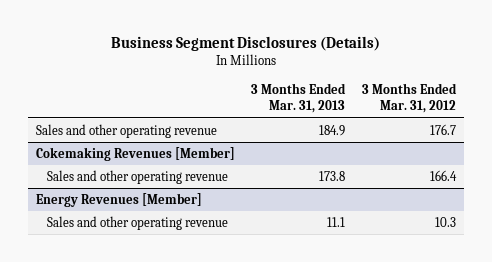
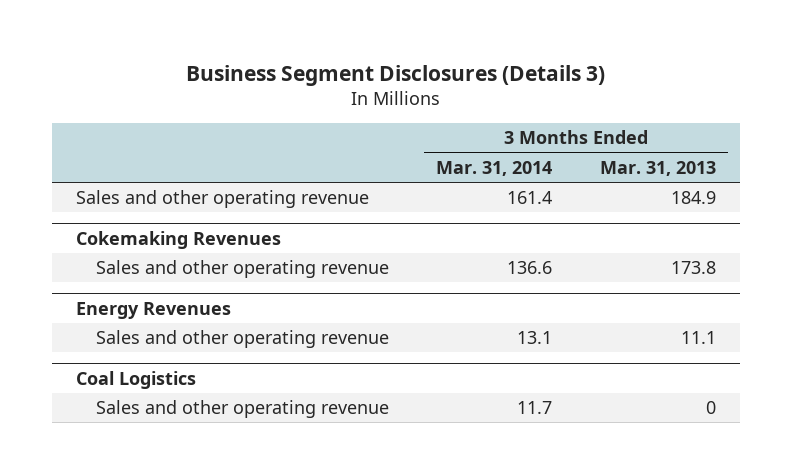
- Business Segment Disclosures (Details)
+ Business Segment Disclosures (Details 3)
- | 3 Months Ended Mar. 31, 2013 | 3 Months Ended Mar. 31, 2012
+ | 3 Months Ended Mar. 31, 2014 | 3 Months Ended Mar. 31, 2013
- Cokemaking Revenues [Member]
+ Cokemaking Revenues
- Energy Revenues [Member]
+ Energy Revenues
+ Coal Logistics
+ Sales and other operating revenue | 11.7 | 0

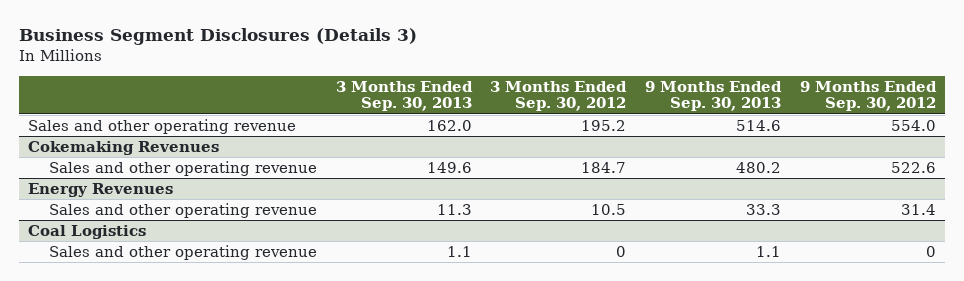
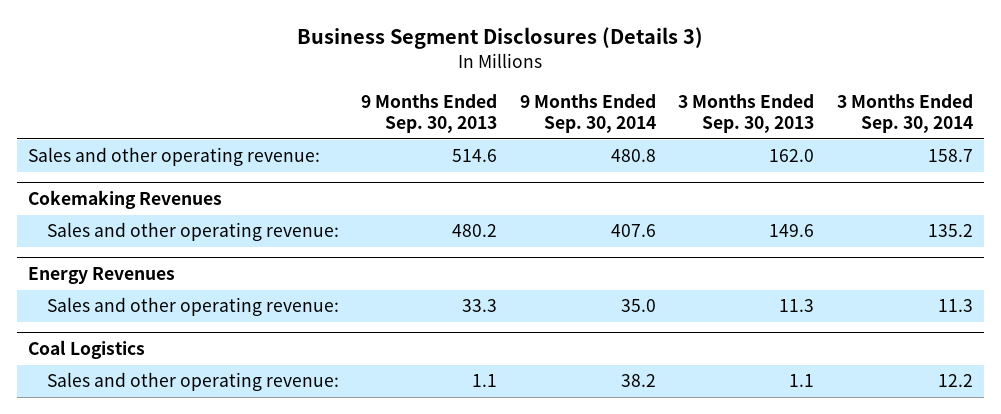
- | 3 Months Ended Sep. 30, 2013 | 3 Months Ended Sep. 30, 2012 | 9 Months Ended Sep. 30, 2013 | 9 Months Ended Sep. 30, 2012
+ | 9 Months Ended Sep. 30, 2013 | 9 Months Ended Sep. 30, 2014 | 3 Months Ended Sep. 30, 2013 | 3 Months Ended Sep. 30, 2014
- Sales and other operating revenue | 162.0 | 195.2 | 514.6 | 554.0
+ Sales and other operating revenue: | 514.6 | 480.8 | 162.0 | 158.7
@ Cokemaking Revenues
- Sales and other operating revenue | 149.6 | 184.7 | 480.2 | 522.6
+ Sales and other operating revenue: | 480.2 | 407.6 | 149.6 | 135.2
@ Energy Revenues
- Sales and other operating revenue | 11.3 | 10.5 | 33.3 | 31.4
+ Sales and other operating revenue: | 33.3 | 35.0 | 11.3 | 11.3
@ Coal Logistics
- Sales and other operating revenue | 1.1 | 0 | 1.1 | 0
+ Sales and other operating revenue: | 1.1 | 38.2 | 1.1 | 12.2

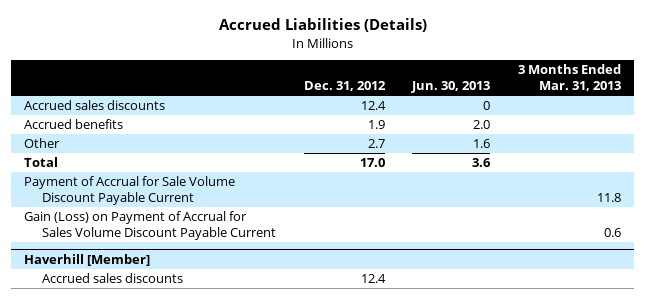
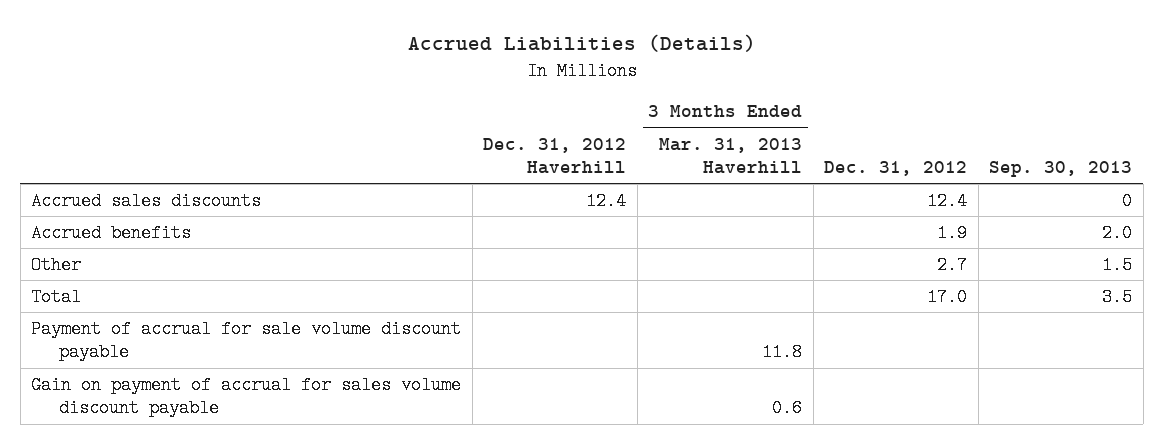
- | Dec. 31, 2012 | Jun. 30, 2013 | 3 Months Ended Mar. 31, 2013
+ | Dec. 31, 2012 Haverhill | 3 Months Ended Mar. 31, 2013 Haverhill | Dec. 31, 2012 | Sep. 30, 2013
- Payment of Accrual for Sale Volume Discount Payable Current | | | 11.8
- Gain (Loss) on Payment of Accrual for Sales Volume Discount Payable Current | | | 0.6
- Haverhill [Member]
- Accrued sales discounts | 12.4 | |
+ Payment of accrual for sale volume discount payable | | 11.8 | |
+ Gain on payment of accrual for sales volume discount payable | | 0.6 | |

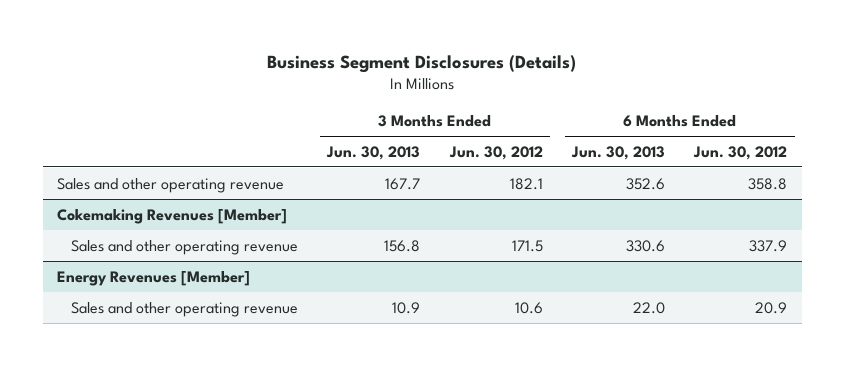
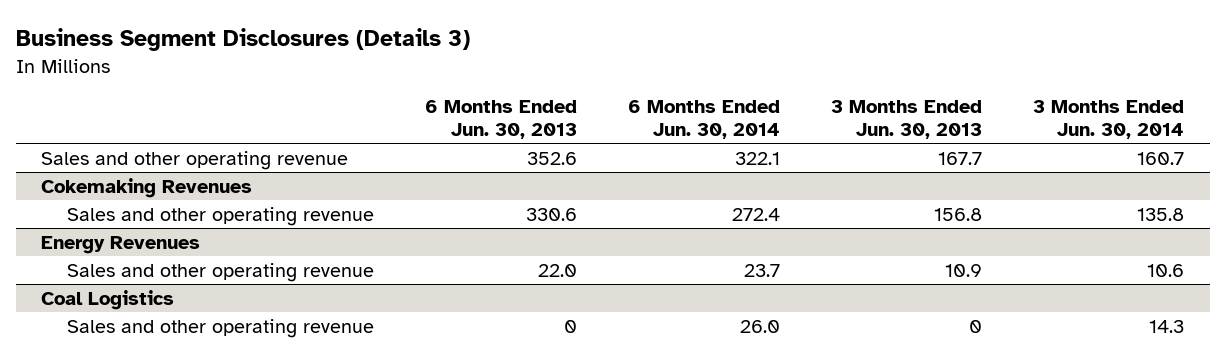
- Business Segment Disclosures (Details)
+ Business Segment Disclosures (Details 3)
- | 3 Months Ended Jun. 30, 2013 | 3 Months Ended Jun. 30, 2012 | 6 Months Ended Jun. 30, 2013 | 6 Months Ended Jun. 30, 2012
+ | 6 Months Ended Jun. 30, 2013 | 6 Months Ended Jun. 30, 2014 | 3 Months Ended Jun. 30, 2013 | 3 Months Ended Jun. 30, 2014
- Cokemaking Revenues [Member]
+ Cokemaking Revenues
- Energy Revenues [Member]
+ Energy Revenues
+ Coal Logistics
+ Sales and other operating revenue | 0 | 26.0 | 0 | 14.3

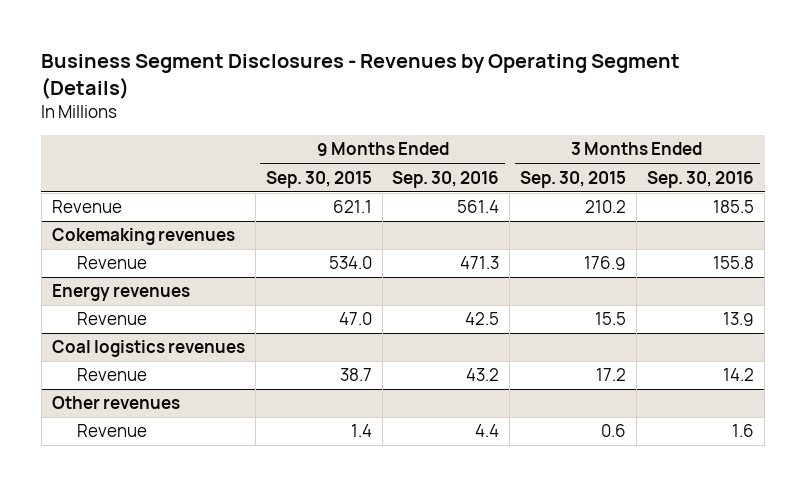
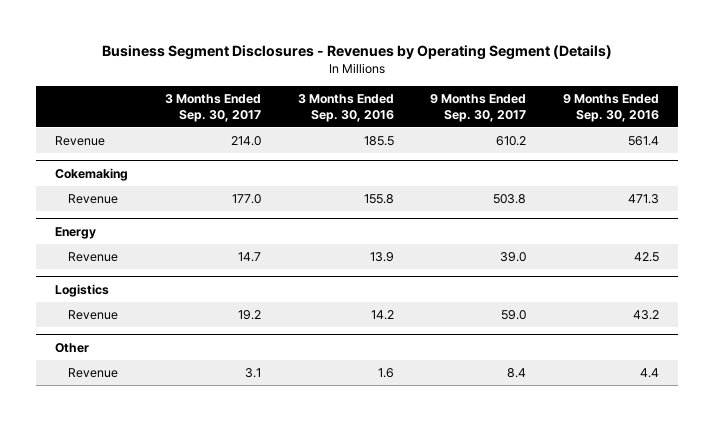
- | 9 Months Ended Sep. 30, 2015 | 9 Months Ended Sep. 30, 2016 | 3 Months Ended Sep. 30, 2015 | 3 Months Ended Sep. 30, 2016
+ | 3 Months Ended Sep. 30, 2017 | 3 Months Ended Sep. 30, 2016 | 9 Months Ended Sep. 30, 2017 | 9 Months Ended Sep. 30, 2016
- Cokemaking revenues
+ Cokemaking
- Energy revenues
+ Energy
- Coal logistics revenues
+ Logistics
- Other revenues
+ Other

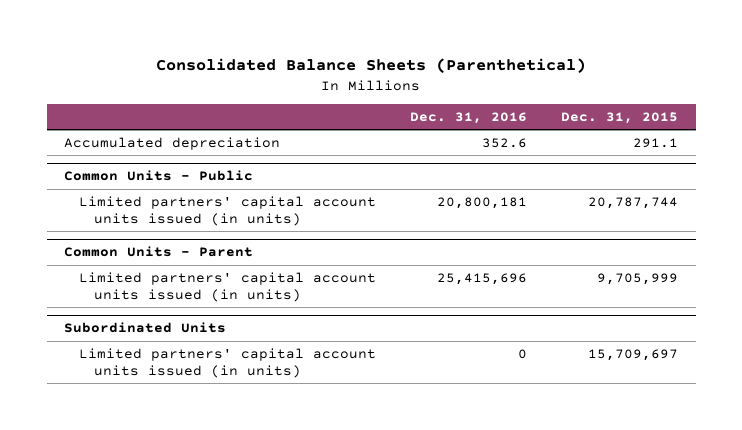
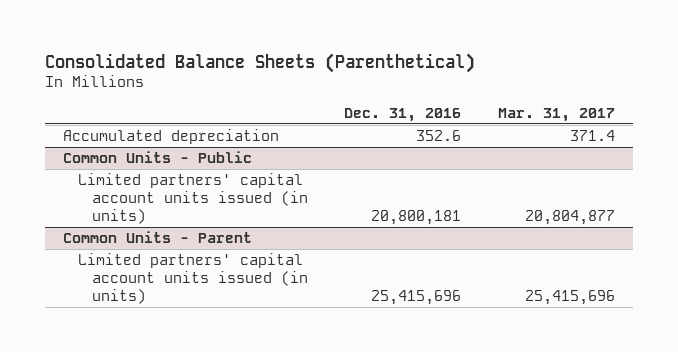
- | Dec. 31, 2016 | Dec. 31, 2015
+ | Dec. 31, 2016 | Mar. 31, 2017
- Subordinated Units
- Limited partners' capital account units issued (in units) | 0 | 15,709,697

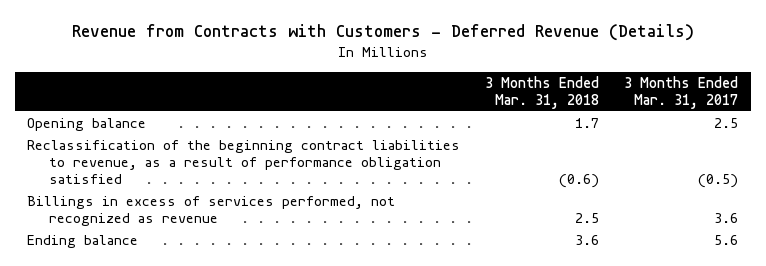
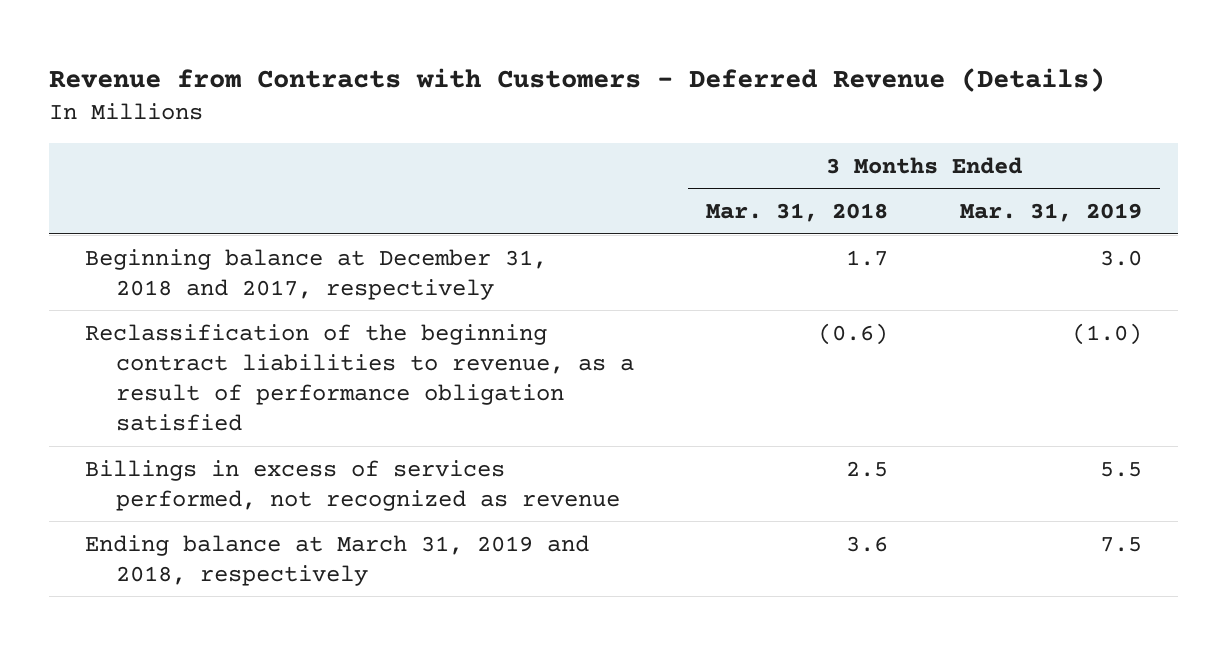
- | 3 Months Ended Mar. 31, 2018 | 3 Months Ended Mar. 31, 2017
+ | 3 Months Ended Mar. 31, 2018 | 3 Months Ended Mar. 31, 2019
- Opening balance | 1.7 | 2.5
+ Beginning balance at December 31, 2018 and 2017, respectively | 1.7 | 3.0
- Ending balance | 3.6 | 5.6
+ Ending balance at March 31, 2019 and 2018, respectively | 3.6 | 7.5

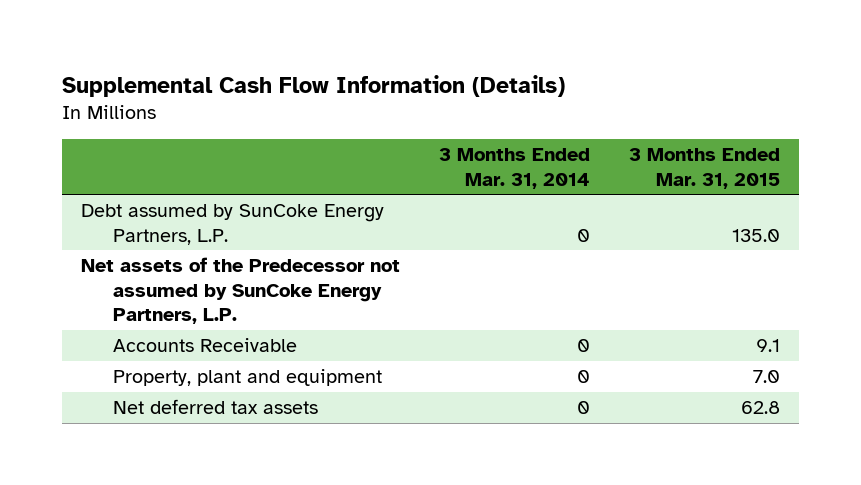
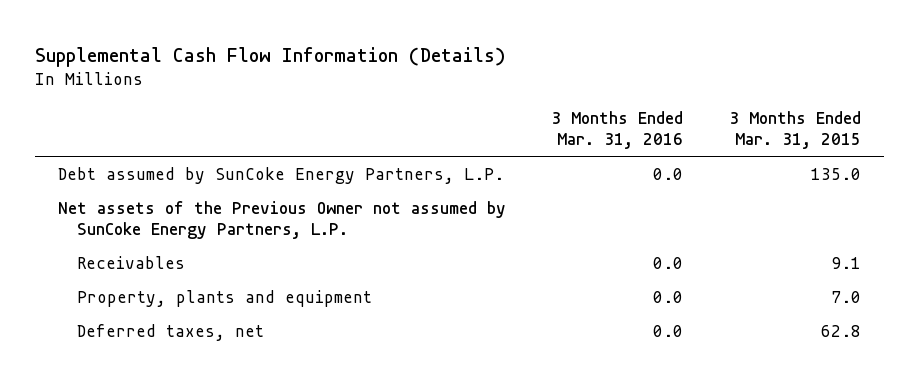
- | 3 Months Ended Mar. 31, 2014 | 3 Months Ended Mar. 31, 2015
+ | 3 Months Ended Mar. 31, 2016 | 3 Months Ended Mar. 31, 2015
- Net assets of the Predecessor not assumed by SunCoke Energy Partners, L.P.
- Accounts Receivable | 0 | 9.1
- Property, plant and equipment | 0 | 7.0
- Net deferred tax assets | 0 | 62.8
+ Net assets of the Previous Owner not assumed by SunCoke Energy Partners, L.P.
+ Receivables | 0.0 | 9.1
+ Property, plants and equipment | 0.0 | 7.0
+ Deferred taxes, net | 0.0 | 62.8

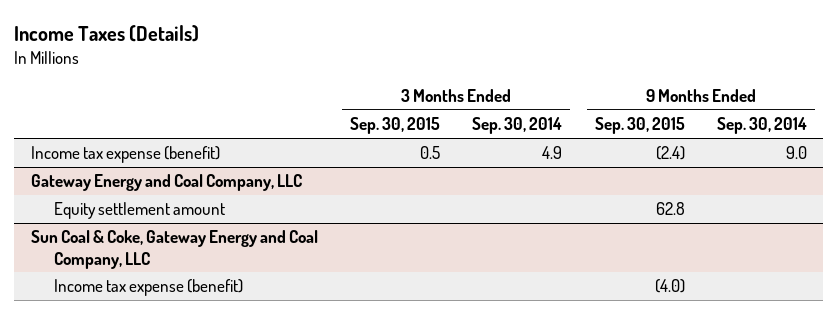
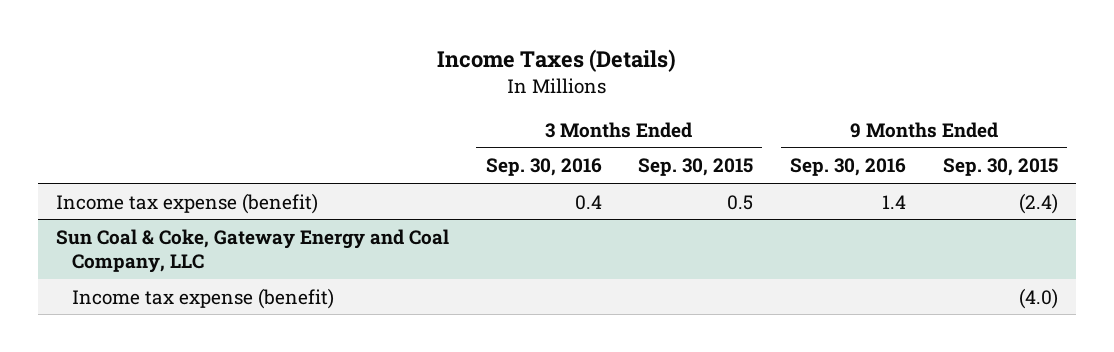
- | 3 Months Ended Sep. 30, 2015 | 3 Months Ended Sep. 30, 2014 | 9 Months Ended Sep. 30, 2015 | 9 Months Ended Sep. 30, 2014
+ | 3 Months Ended Sep. 30, 2016 | 3 Months Ended Sep. 30, 2015 | 9 Months Ended Sep. 30, 2016 | 9 Months Ended Sep. 30, 2015
- Gateway Energy and Coal Company, LLC
- Equity settlement amount | | | 62.8 |

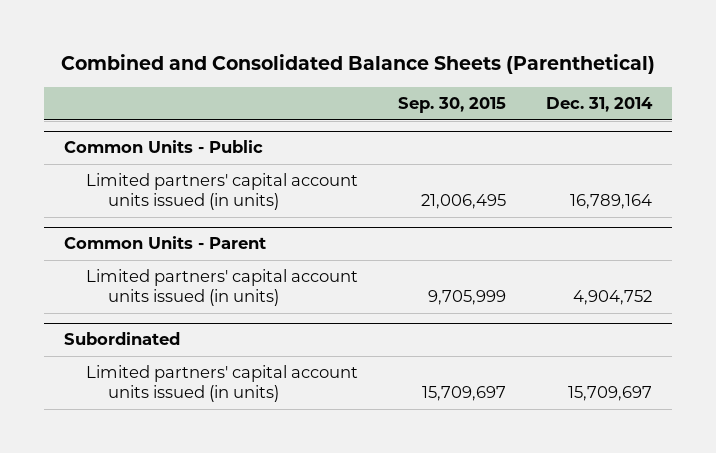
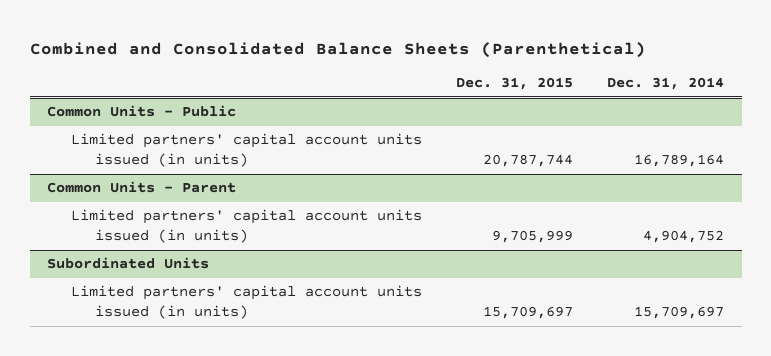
- | Sep. 30, 2015 | Dec. 31, 2014
+ | Dec. 31, 2015 | Dec. 31, 2014
- Subordinated
+ Subordinated Units

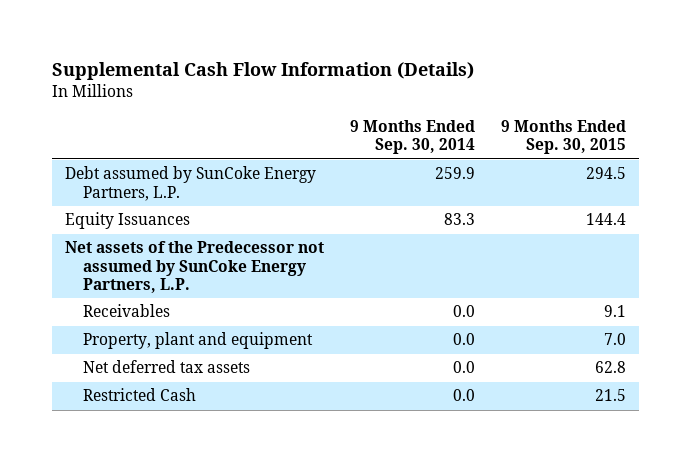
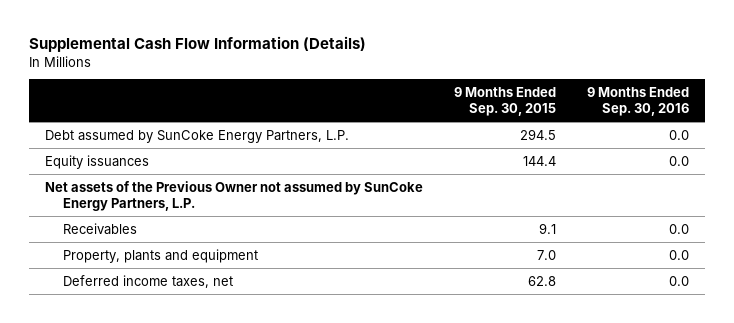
- | 9 Months Ended Sep. 30, 2014 | 9 Months Ended Sep. 30, 2015
+ | 9 Months Ended Sep. 30, 2015 | 9 Months Ended Sep. 30, 2016
- Equity Issuances | 83.3 | 144.4
- Net assets of the Predecessor not assumed by SunCoke Energy Partners, L.P.
+ Equity issuances | 144.4 | 0.0
+ Net assets of the Previous Owner not assumed by SunCoke Energy Partners, L.P.
- Property, plant and equipment | 0.0 | 7.0
- Net deferred tax assets | 0.0 | 62.8
- Restricted Cash | 0.0 | 21.5
+ Property, plants and equipment | 7.0 | 0.0
+ Deferred income taxes, net | 62.8 | 0.0

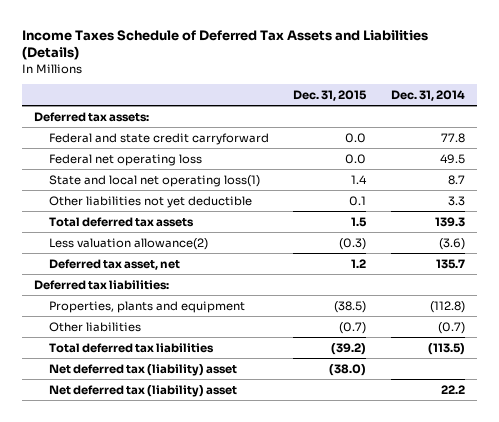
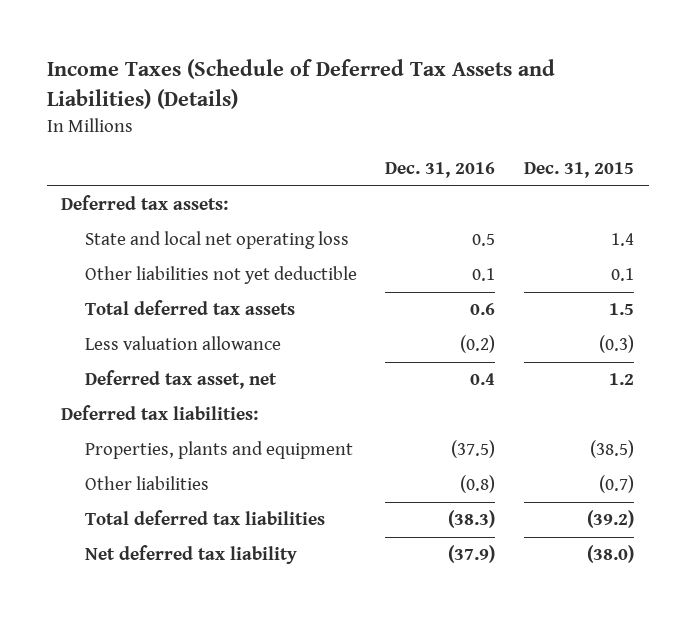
- Income Taxes Schedule of Deferred Tax Assets and Liabilities (Details)
+ Income Taxes (Schedule of Deferred Tax Assets and Liabilities) (Details)
- | Dec. 31, 2015 | Dec. 31, 2014
+ | Dec. 31, 2016 | Dec. 31, 2015
- Federal and state credit carryforward | 0.0 | 77.8
- Federal net operating loss | 0.0 | 49.5
- State and local net operating loss(1) | 1.4 | 8.7
+ State and local net operating loss | 0.5 | 1.4
- Less valuation allowance(2) | (0.3) | (3.6)
+ Less valuation allowance | (0.2) | (0.3)
- Net deferred tax (liability) asset | (38.0) |
- Net deferred tax (liability) asset | | 22.2
+ Net deferred tax liability | (37.9) | (38.0)

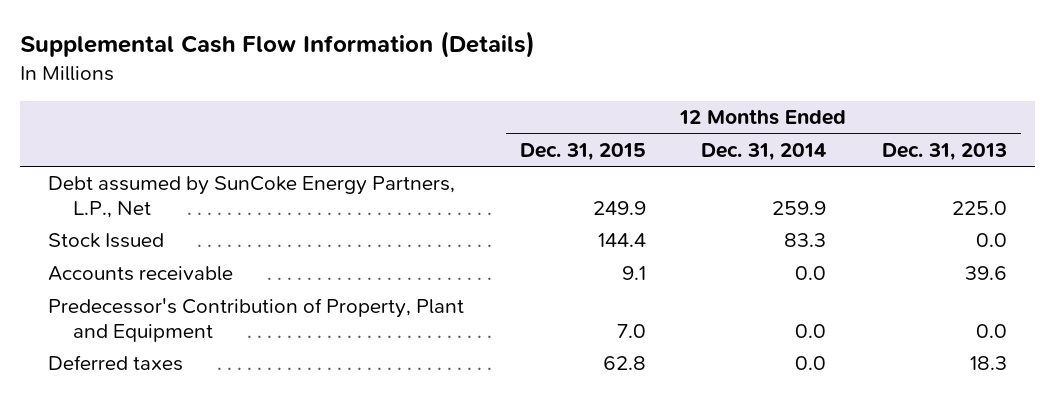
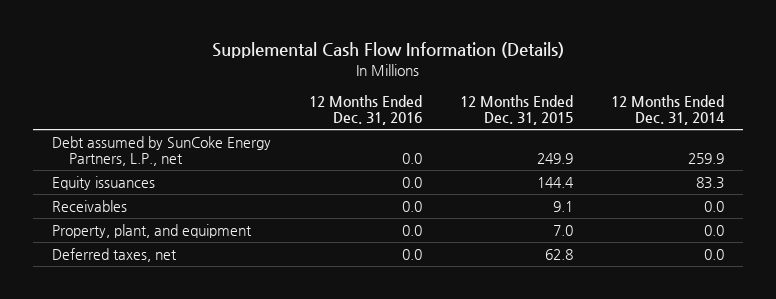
- | 12 Months Ended Dec. 31, 2015 | 12 Months Ended Dec. 31, 2014 | 12 Months Ended Dec. 31, 2013
+ | 12 Months Ended Dec. 31, 2016 | 12 Months Ended Dec. 31, 2015 | 12 Months Ended Dec. 31, 2014
- Debt assumed by SunCoke Energy Partners, L.P., Net | 249.9 | 259.9 | 225.0
- Stock Issued | 144.4 | 83.3 | 0.0
- Accounts receivable | 9.1 | 0.0 | 39.6
- Predecessor's Contribution of Property, Plant and Equipment | 7.0 | 0.0 | 0.0
- Deferred taxes | 62.8 | 0.0 | 18.3
+ Debt assumed by SunCoke Energy Partners, L.P., net | 0.0 | 249.9 | 259.9
+ Equity issuances | 0.0 | 144.4 | 83.3
+ Receivables | 0.0 | 9.1 | 0.0
+ Property, plant, and equipment | 0.0 | 7.0 | 0.0
+ Deferred taxes, net | 0.0 | 62.8 | 0.0

